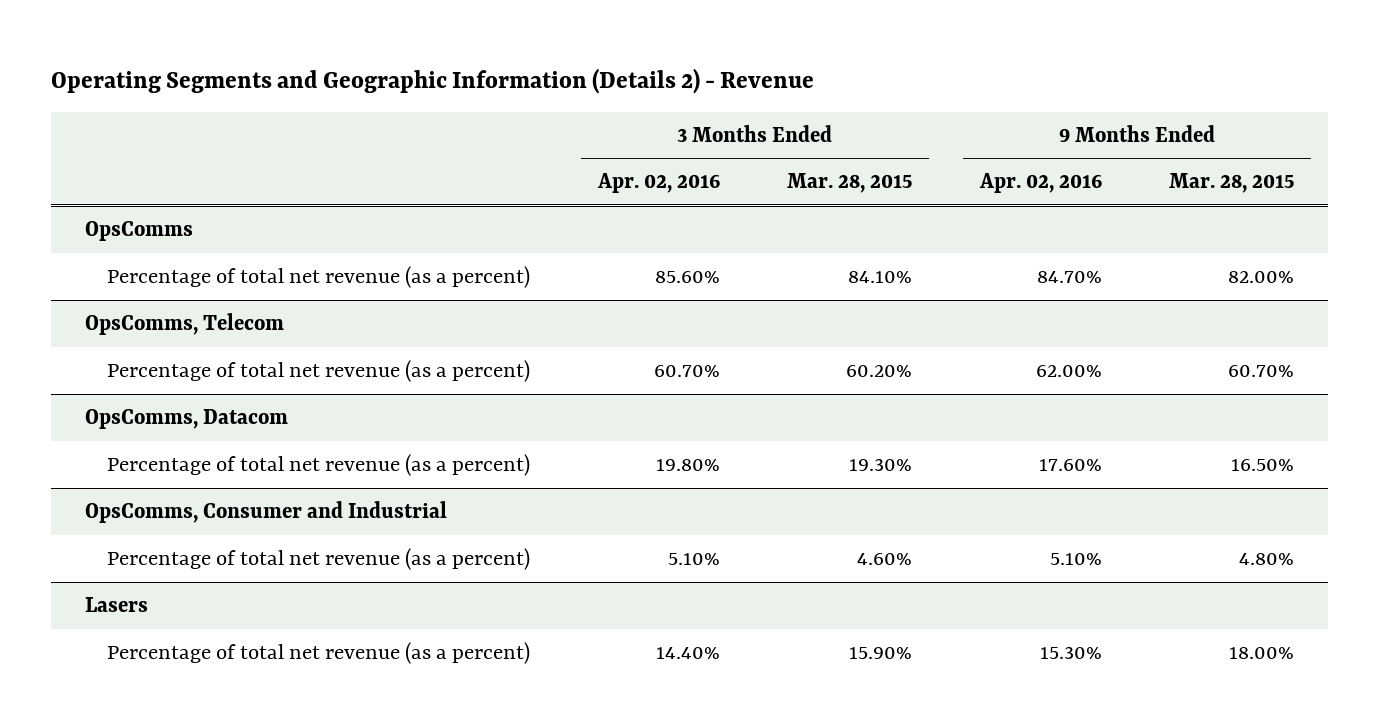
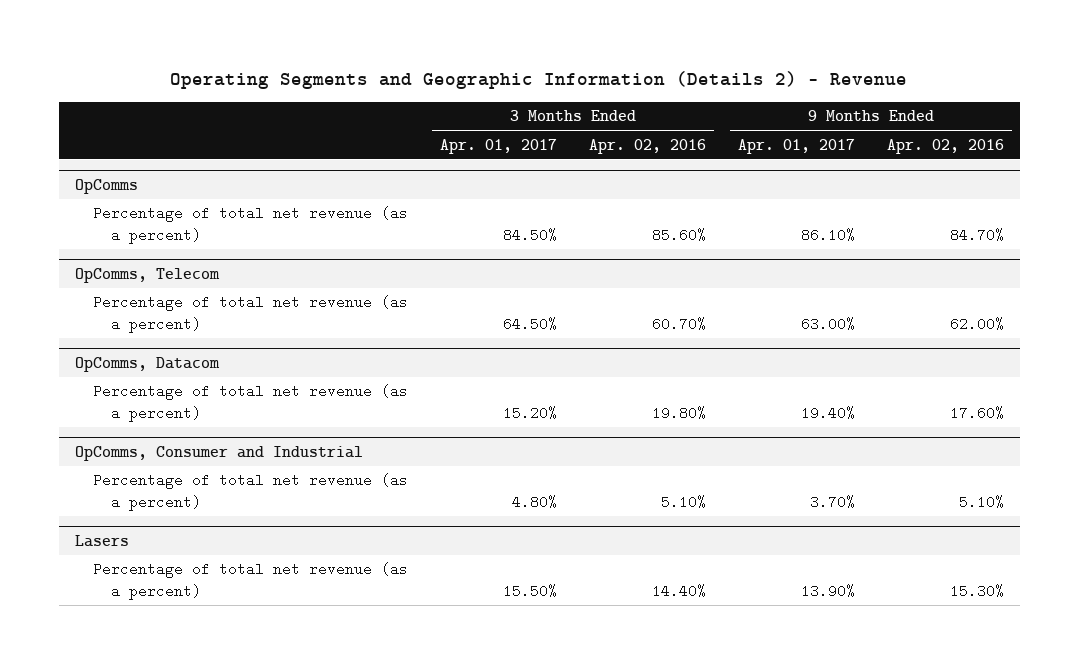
- | 3 Months Ended Apr. 02, 2016 | 3 Months Ended Mar. 28, 2015 | 9 Months Ended Apr. 02, 2016 | 9 Months Ended Mar. 28, 2015
+ | 3 Months Ended Apr. 01, 2017 | 3 Months Ended Apr. 02, 2016 | 9 Months Ended Apr. 01, 2017 | 9 Months Ended Apr. 02, 2016
- OpsComms
+ OpComms
- OpsComms, Telecom
+ OpComms, Telecom
- OpsComms, Datacom
+ OpComms, Datacom
- OpsComms, Consumer and Industrial
+ OpComms, Consumer and Industrial

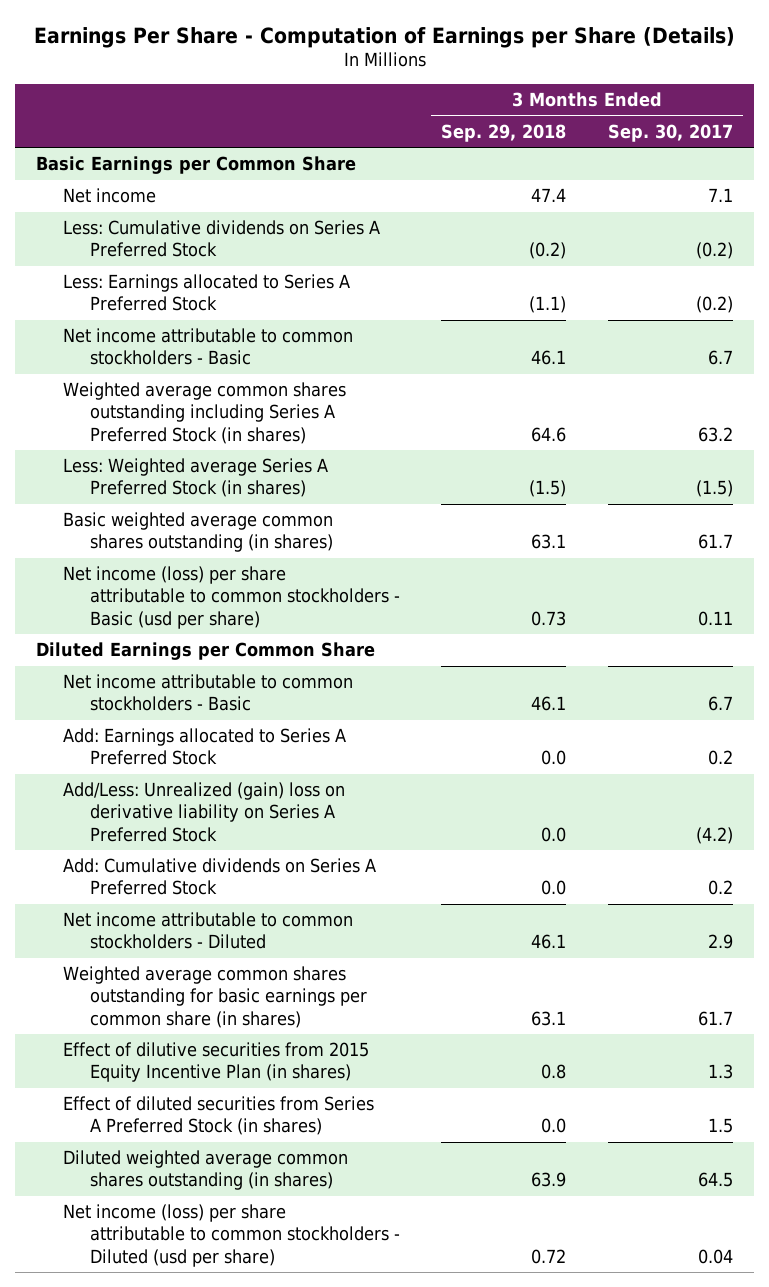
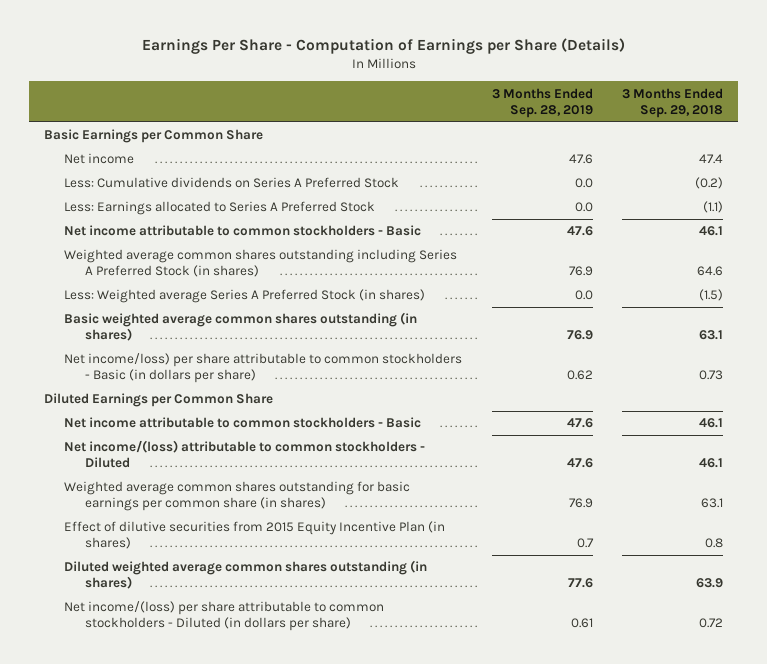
- | 3 Months Ended Sep. 29, 2018 | 3 Months Ended Sep. 30, 2017
+ | 3 Months Ended Sep. 28, 2019 | 3 Months Ended Sep. 29, 2018
- Net income (loss) per share attributable to common stockholders - Basic (usd per share) | 0.73 | 0.11
+ Net income/loss) per share attributable to common stockholders - Basic (in dollars per share) | 0.62 | 0.73
- Add: Earnings allocated to Series A Preferred Stock | 0.0 | 0.2
- Add/Less: Unrealized (gain) loss on derivative liability on Series A Preferred Stock | 0.0 | (4.2)
- Add: Cumulative dividends on Series A Preferred Stock | 0.0 | 0.2
- Net income attributable to common stockholders - Diluted | 46.1 | 2.9
+ Net income/(loss) attributable to common stockholders - Diluted | 47.6 | 46.1
- Effect of diluted securities from Series A Preferred Stock (in shares) | 0.0 | 1.5
- Net income (loss) per share attributable to common stockholders - Diluted (usd per share) | 0.72 | 0.04
+ Net income/(loss) per share attributable to common stockholders - Diluted (in dollars per share) | 0.61 | 0.72

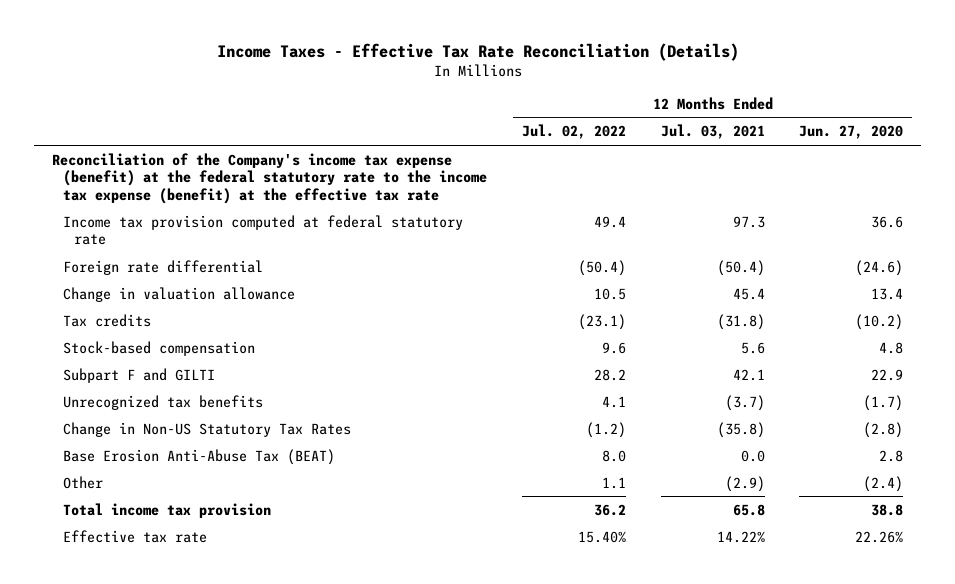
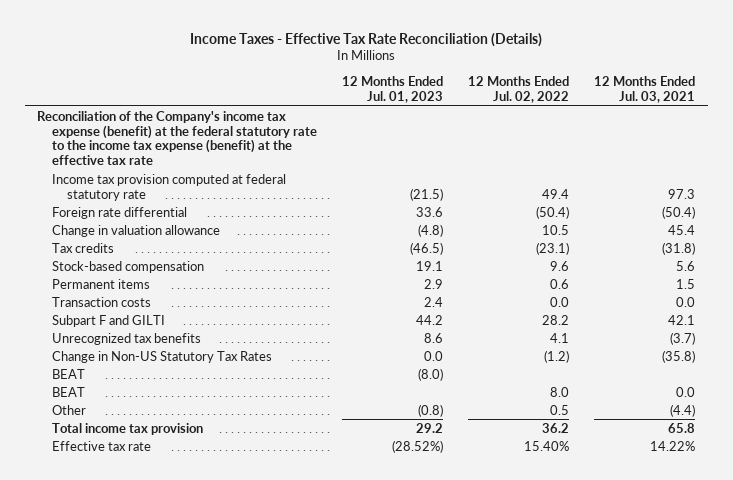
- | 12 Months Ended Jul. 02, 2022 | 12 Months Ended Jul. 03, 2021 | 12 Months Ended Jun. 27, 2020
+ | 12 Months Ended Jul. 01, 2023 | 12 Months Ended Jul. 02, 2022 | 12 Months Ended Jul. 03, 2021
+ Permanent items | 2.9 | 0.6 | 1.5
+ Transaction costs | 2.4 | 0.0 | 0.0
- Base Erosion Anti-Abuse Tax (BEAT) | 8.0 | 0.0 | 2.8
- Other | 1.1 | (2.9) | (2.4)
+ BEAT | (8.0) | |
+ BEAT | | 8.0 | 0.0
+ Other | (0.8) | 0.5 | (4.4)

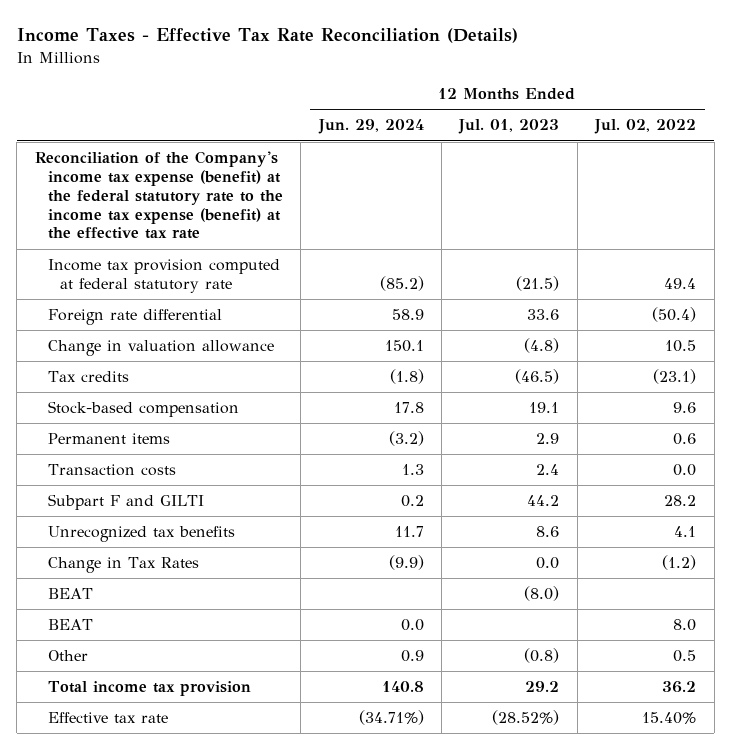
- | 12 Months Ended Jul. 01, 2023 | 12 Months Ended Jul. 02, 2022 | 12 Months Ended Jul. 03, 2021
+ | 12 Months Ended Jun. 29, 2024 | 12 Months Ended Jul. 01, 2023 | 12 Months Ended Jul. 02, 2022
- Change in Non-US Statutory Tax Rates | 0.0 | (1.2) | (35.8)
+ Change in Tax Rates | (9.9) | 0.0 | (1.2)

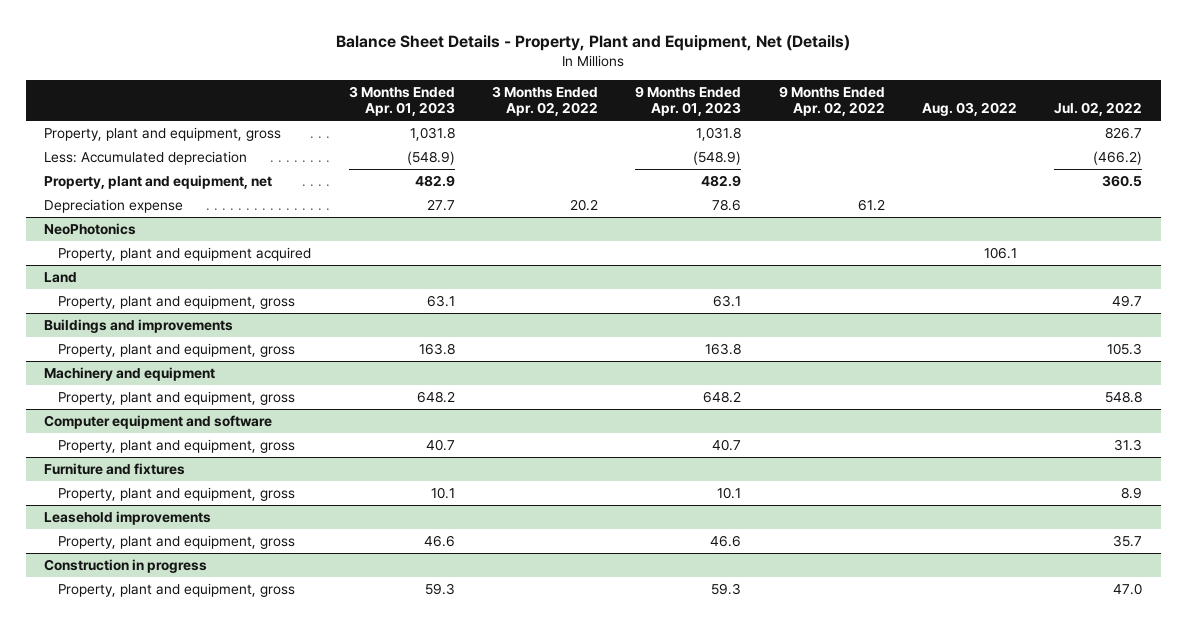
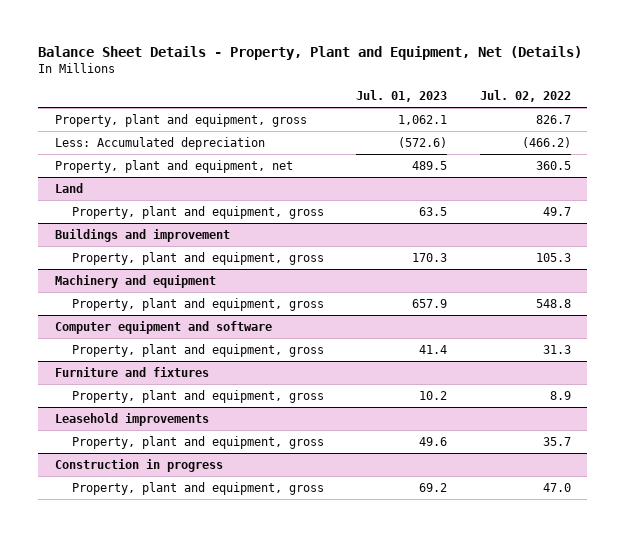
- | 3 Months Ended Apr. 01, 2023 | 3 Months Ended Apr. 02, 2022 | 9 Months Ended Apr. 01, 2023 | 9 Months Ended Apr. 02, 2022 | Aug. 03, 2022 | Jul. 02, 2022
+ | Jul. 01, 2023 | Jul. 02, 2022
- Depreciation expense | 27.7 | 20.2 | 78.6 | 61.2 | |
- NeoPhotonics
- Property, plant and equipment acquired | | | | | 106.1 |
- Buildings and improvements
+ Buildings and improvement

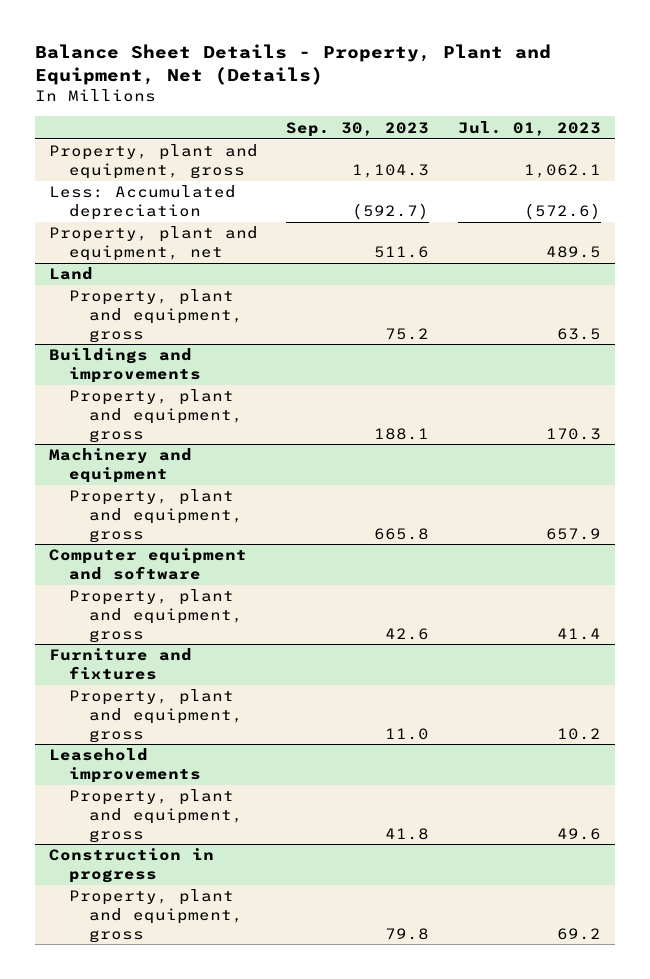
- | Jul. 01, 2023 | Jul. 02, 2022
+ | Sep. 30, 2023 | Jul. 01, 2023
- Buildings and improvement
+ Buildings and improvements

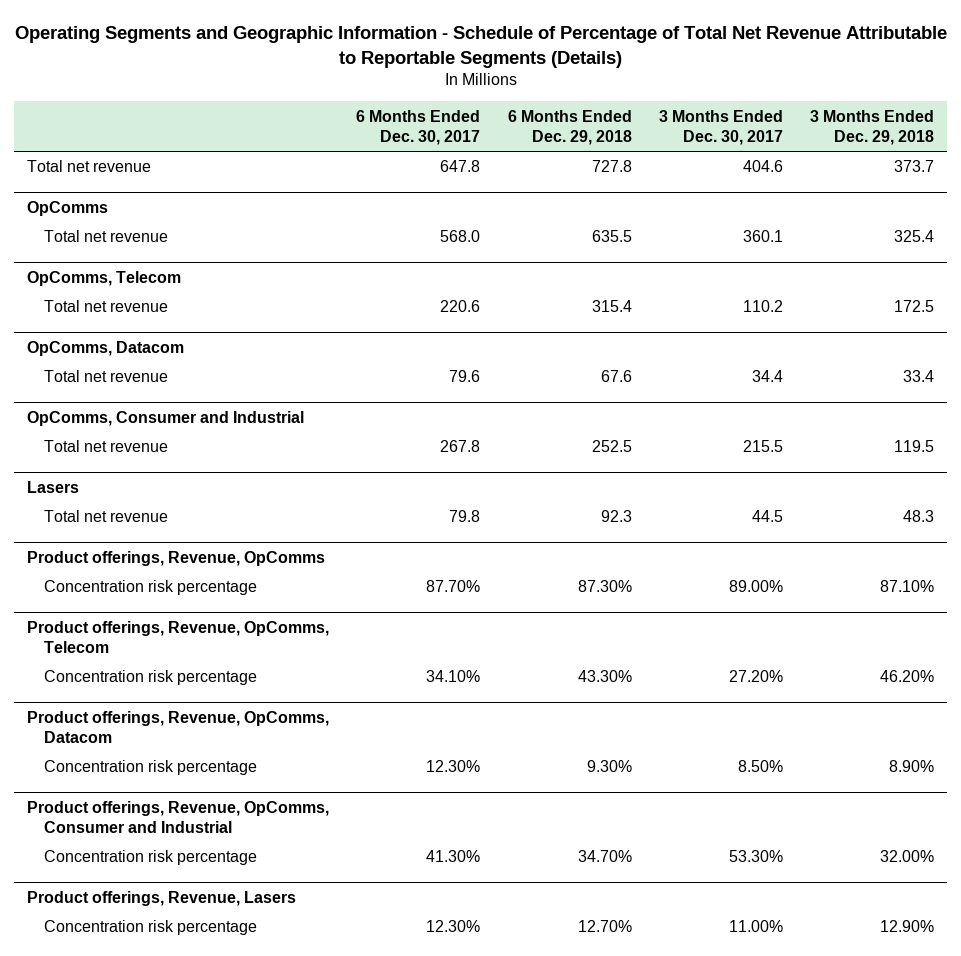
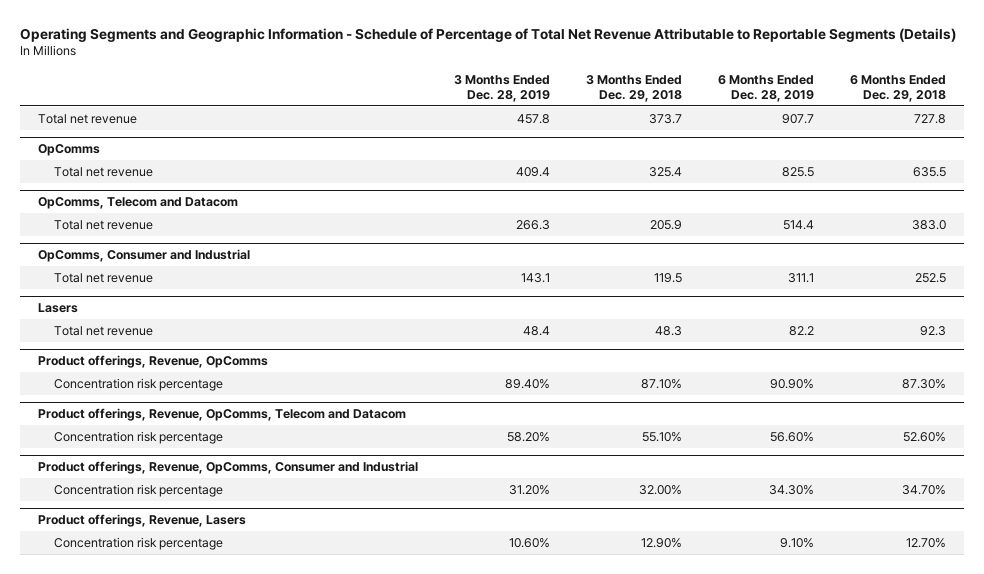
- | 6 Months Ended Dec. 30, 2017 | 6 Months Ended Dec. 29, 2018 | 3 Months Ended Dec. 30, 2017 | 3 Months Ended Dec. 29, 2018
+ | 3 Months Ended Dec. 28, 2019 | 3 Months Ended Dec. 29, 2018 | 6 Months Ended Dec. 28, 2019 | 6 Months Ended Dec. 29, 2018
- OpComms, Telecom
- Total net revenue | 220.6 | 315.4 | 110.2 | 172.5
- OpComms, Datacom
- Total net revenue | 79.6 | 67.6 | 34.4 | 33.4
+ OpComms, Telecom and Datacom
+ Total net revenue | 266.3 | 205.9 | 514.4 | 383.0
- Product offerings, Revenue, OpComms, Telecom
- Concentration risk percentage | 34.10% | 43.30% | 27.20% | 46.20%
- Product offerings, Revenue, OpComms, Datacom
- Concentration risk percentage | 12.30% | 9.30% | 8.50% | 8.90%
+ Product offerings, Revenue, OpComms, Telecom and Datacom
+ Concentration risk percentage | 58.20% | 55.10% | 56.60% | 52.60%

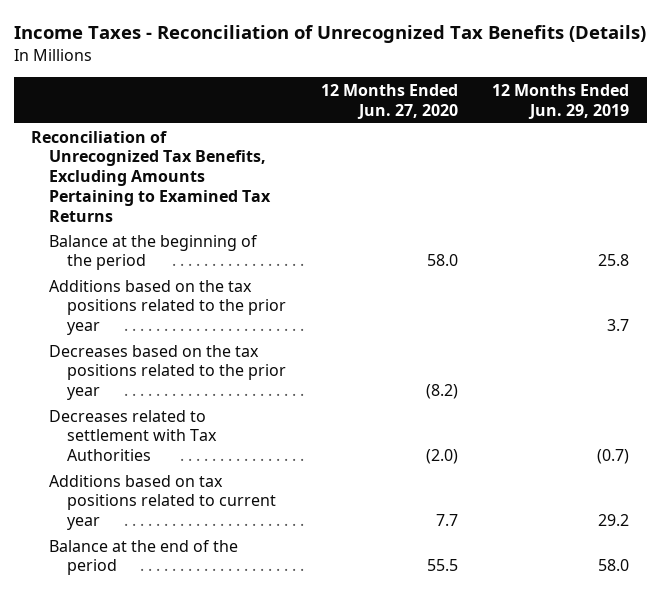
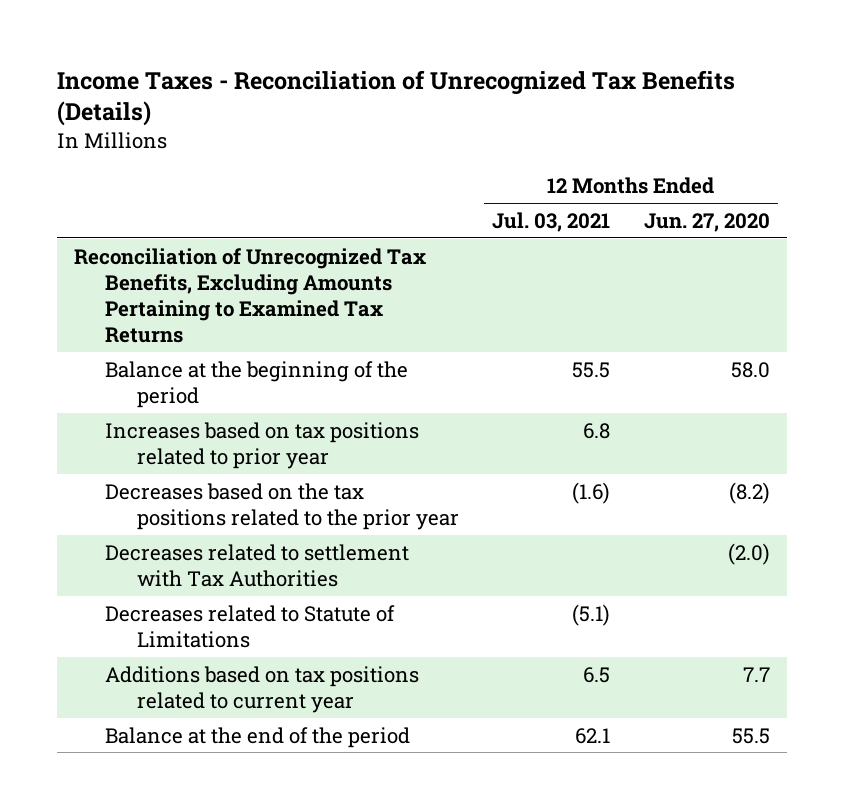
- | 12 Months Ended Jun. 27, 2020 | 12 Months Ended Jun. 29, 2019
+ | 12 Months Ended Jul. 03, 2021 | 12 Months Ended Jun. 27, 2020
- Additions based on the tax positions related to the prior year | | 3.7
+ Increases based on tax positions related to prior year | 6.8 |
+ Decreases related to Statute of Limitations | (5.1) |

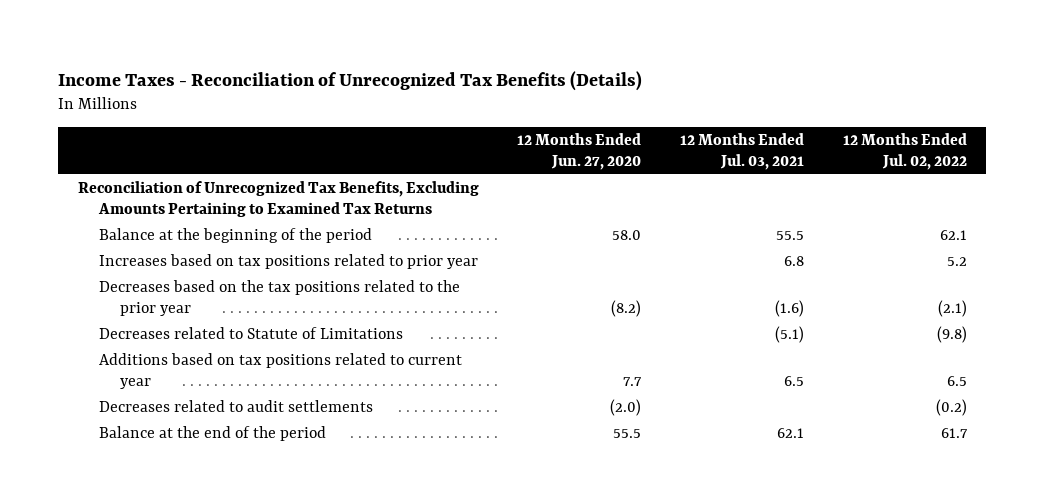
- | 12 Months Ended Jul. 03, 2021 | 12 Months Ended Jun. 27, 2020
+ | 12 Months Ended Jun. 27, 2020 | 12 Months Ended Jul. 03, 2021 | 12 Months Ended Jul. 02, 2022
- Decreases related to settlement with Tax Authorities | | (2.0)
+ Decreases related to audit settlements | (2.0) | | (0.2)

